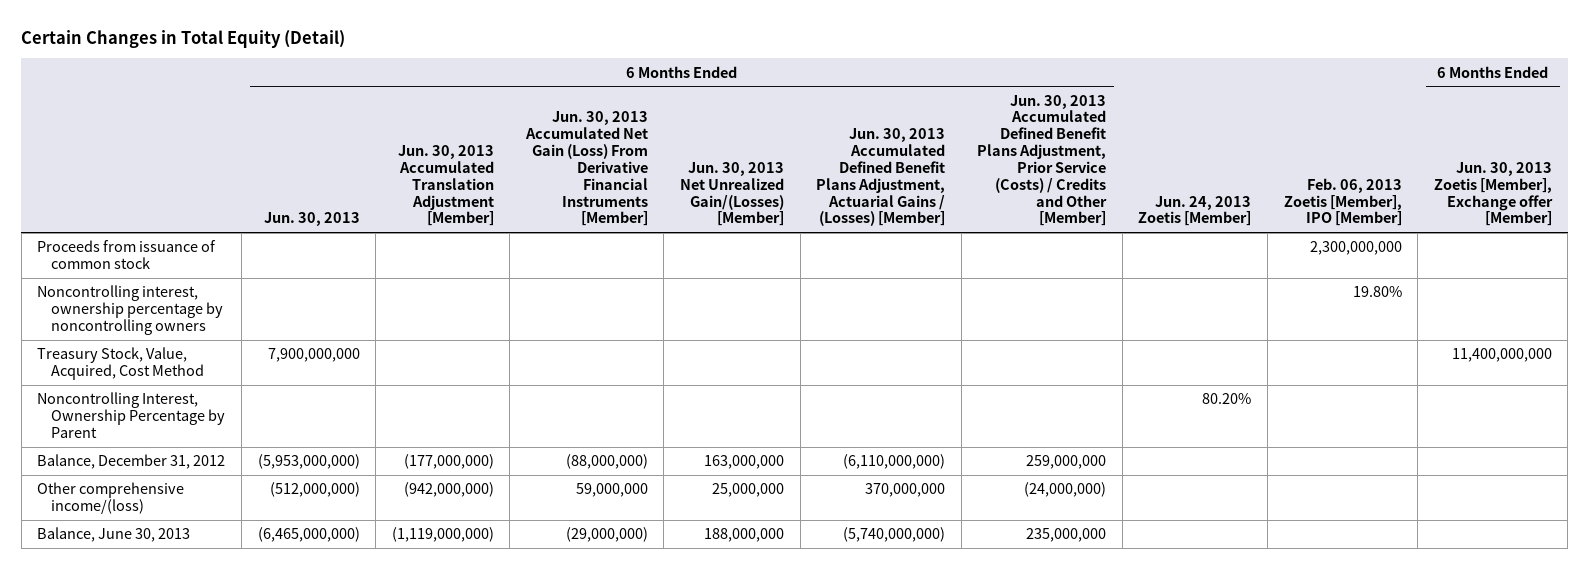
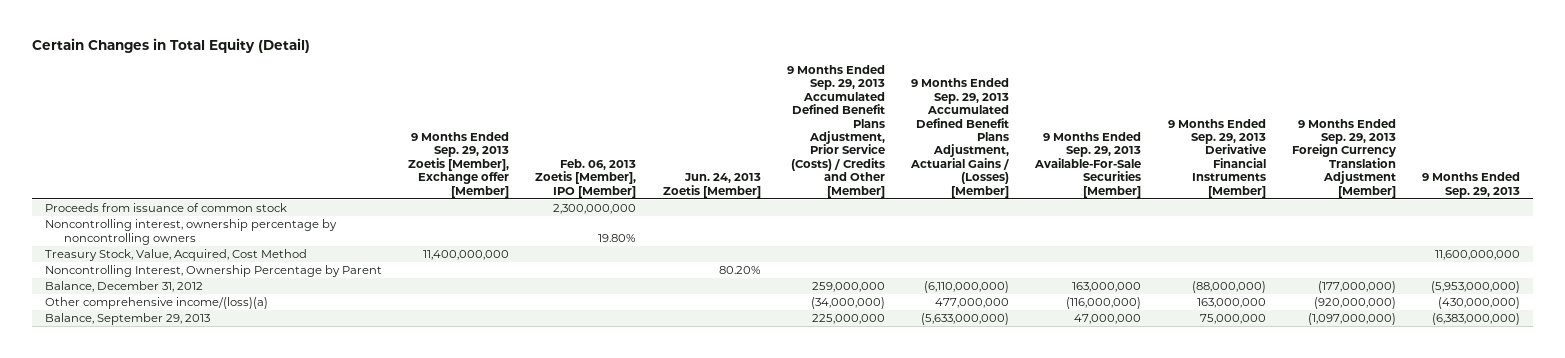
- | 6 Months Ended Jun. 30, 2013 | 6 Months Ended Jun. 30, 2013 Accumulated Translation Adjustment [Member] | 6 Months Ended Jun. 30, 2013 Accumulated Net Gain (Loss) From Derivative Financial Instruments [Member] | 6 Months Ended Jun. 30, 2013 Net Unrealized Gain/(Losses) [Member] | 6 Months Ended Jun. 30, 2013 Accumulated Defined Benefit Plans Adjustment, Actuarial Gains / (Losses) [Member] | 6 Months Ended Jun. 30, 2013 Accumulated Defined Benefit Plans Adjustment, Prior Service (Costs) / Credits and Other [Member] | Jun. 24, 2013 Zoetis [Member] | Feb. 06, 2013 Zoetis [Member], IPO [Member] | 6 Months Ended Jun. 30, 2013 Zoetis [Member], Exchange offer [Member]
+ | 9 Months Ended Sep. 29, 2013 Zoetis [Member], Exchange offer [Member] | Feb. 06, 2013 Zoetis [Member], IPO [Member] | Jun. 24, 2013 Zoetis [Member] | 9 Months Ended Sep. 29, 2013 Accumulated Defined Benefit Plans Adjustment, Prior Service (Costs) / Credits and Other [Member] | 9 Months Ended Sep. 29, 2013 Accumulated Defined Benefit Plans Adjustment, Actuarial Gains / (Losses) [Member] | 9 Months Ended Sep. 29, 2013 Available-For-Sale Securities [Member] | 9 Months Ended Sep. 29, 2013 Derivative Financial Instruments [Member] | 9 Months Ended Sep. 29, 2013 Foreign Currency Translation Adjustment [Member] | 9 Months Ended Sep. 29, 2013
- Other comprehensive income/(loss) | (512,000,000) | (942,000,000) | 59,000,000 | 25,000,000 | 370,000,000 | (24,000,000) | | |
- Balance, June 30, 2013 | (6,465,000,000) | (1,119,000,000) | (29,000,000) | 188,000,000 | (5,740,000,000) | 235,000,000 | | |
+ Other comprehensive income/(loss)(a) | | | | (34,000,000) | 477,000,000 | (116,000,000) | 163,000,000 | (920,000,000) | (430,000,000)
+ Balance, September 29, 2013 | | | | 225,000,000 | (5,633,000,000) | 47,000,000 | 75,000,000 | (1,097,000,000) | (6,383,000,000)

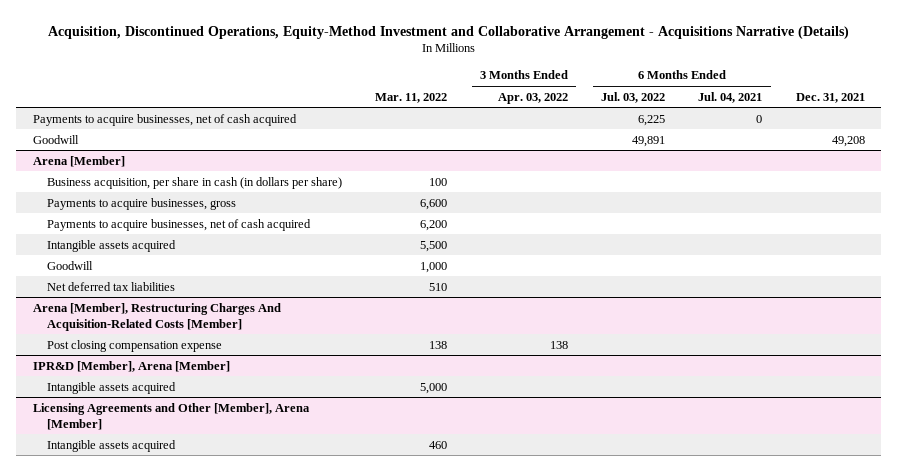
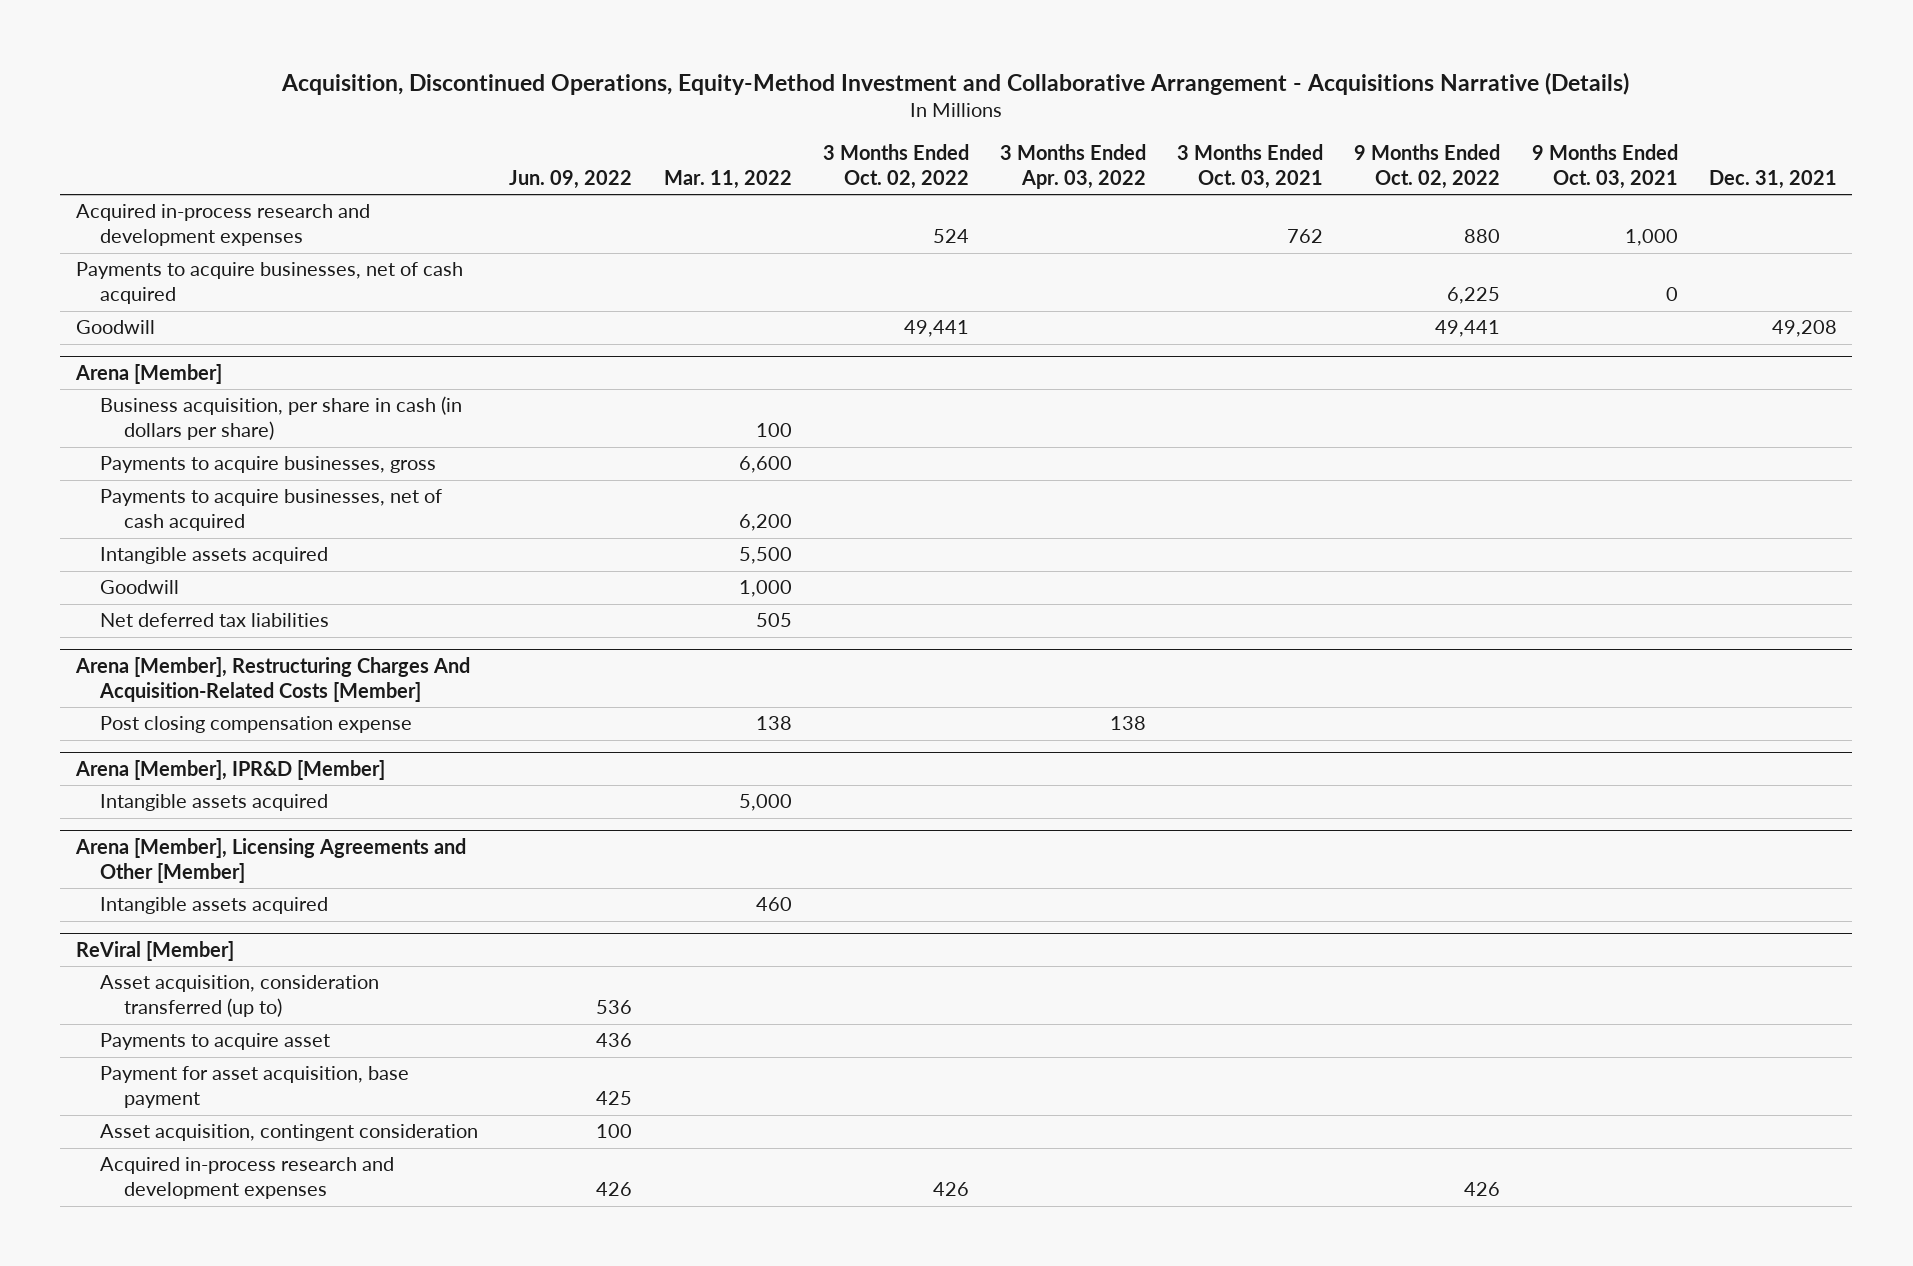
- | Mar. 11, 2022 | 3 Months Ended Apr. 03, 2022 | 6 Months Ended Jul. 03, 2022 | 6 Months Ended Jul. 04, 2021 | Dec. 31, 2021
+ | Jun. 09, 2022 | Mar. 11, 2022 | 3 Months Ended Oct. 02, 2022 | 3 Months Ended Apr. 03, 2022 | 3 Months Ended Oct. 03, 2021 | 9 Months Ended Oct. 02, 2022 | 9 Months Ended Oct. 03, 2021 | Dec. 31, 2021
+ Acquired in-process research and development expenses | | | 524 | | 762 | 880 | 1,000 |
@ Arena [Member]
- Net deferred tax liabilities | 510 | | | |
+ Net deferred tax liabilities | | 505 | | | | | |
- IPR&D [Member], Arena [Member]
+ Arena [Member], IPR&D [Member]
- Licensing Agreements and Other [Member], Arena [Member]
+ Arena [Member], Licensing Agreements and Other [Member]
+ ReViral [Member]
+ Asset acquisition, consideration transferred (up to) | 536 | | | | | | |
+ Payments to acquire asset | 436 | | | | | | |
+ Payment for asset acquisition, base payment | 425 | | | | | | |
+ Asset acquisition, contingent consideration | 100 | | | | | | |
+ Acquired in-process research and development expenses | 426 | | 426 | | | 426 | |

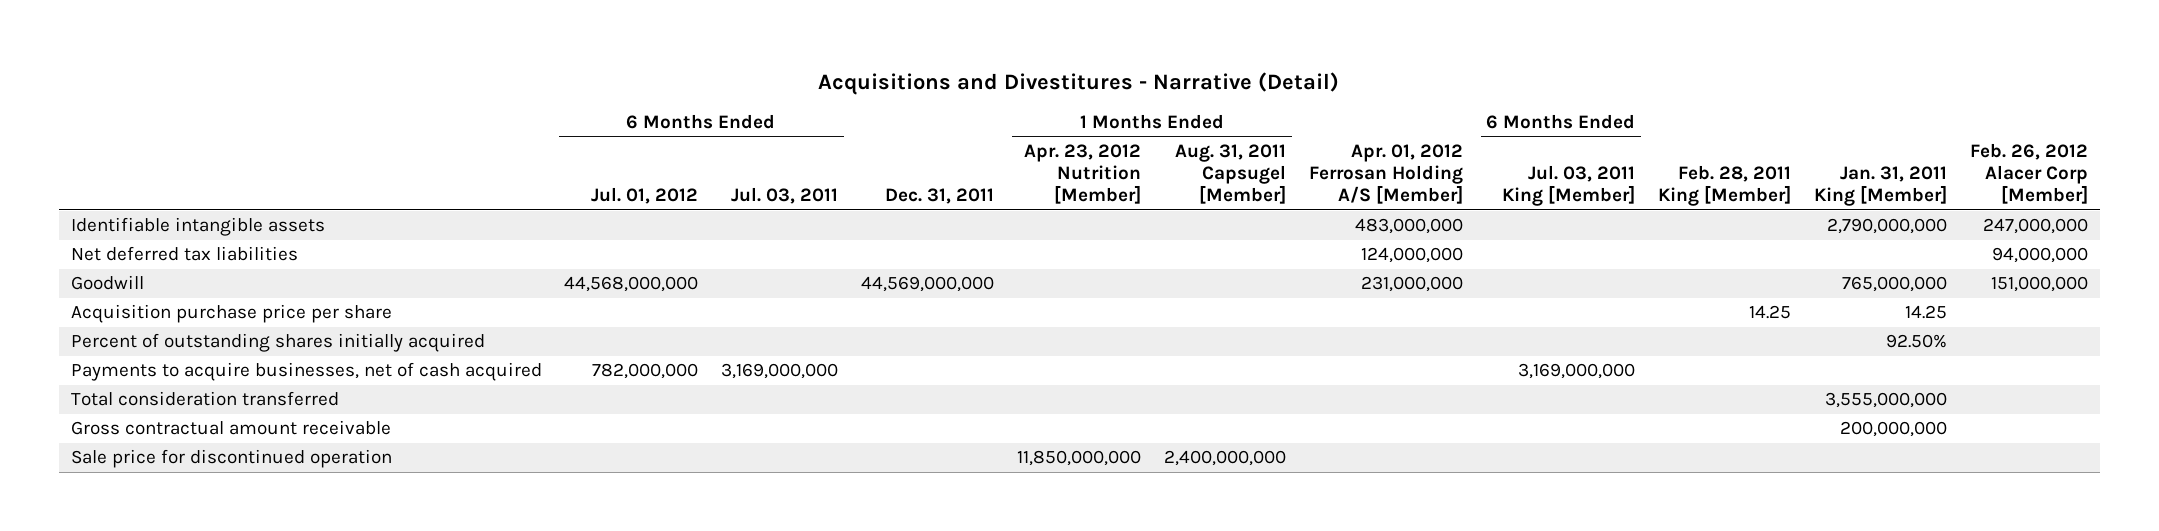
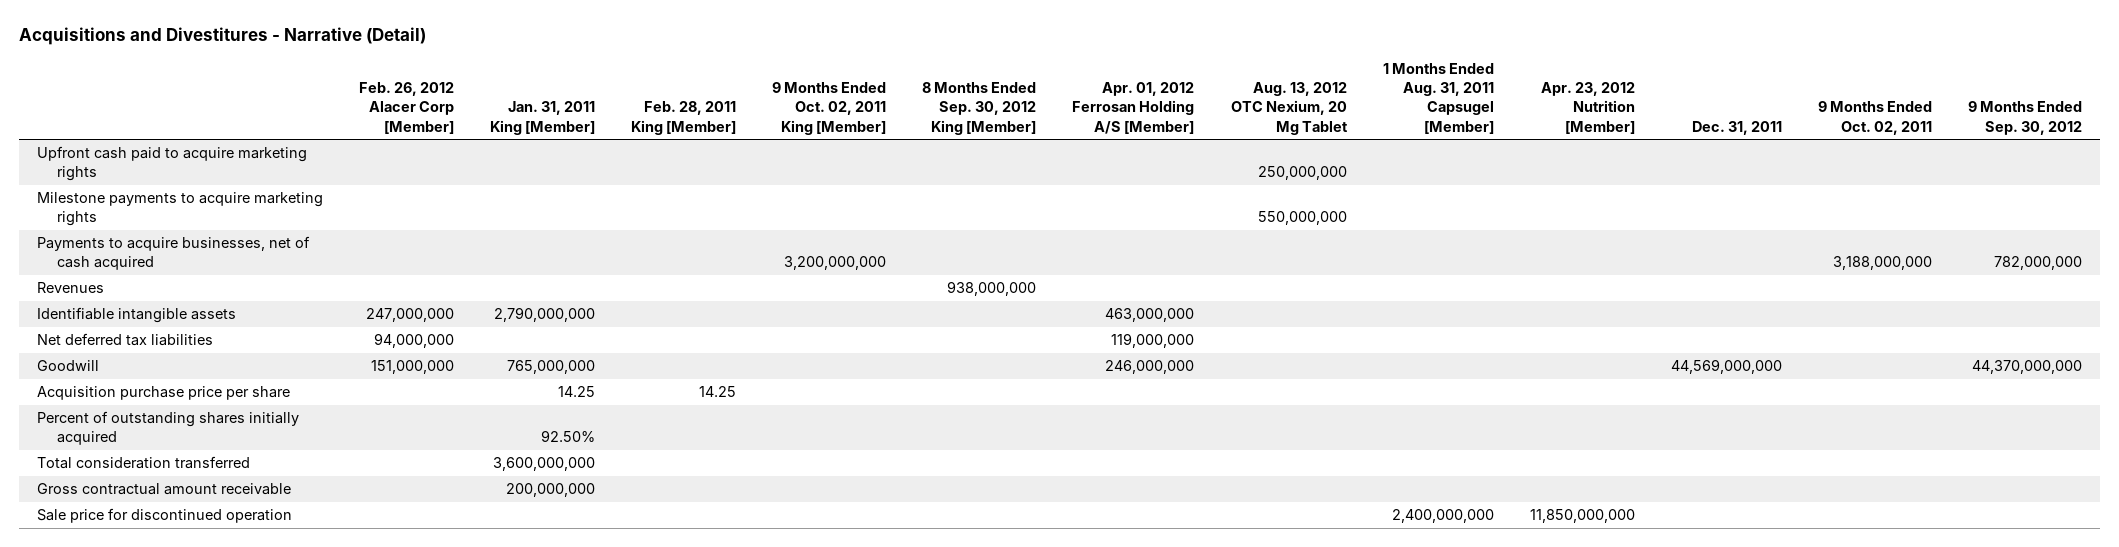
- | 6 Months Ended Jul. 01, 2012 | 6 Months Ended Jul. 03, 2011 | Dec. 31, 2011 | 1 Months Ended Apr. 23, 2012 Nutrition [Member] | 1 Months Ended Aug. 31, 2011 Capsugel [Member] | Apr. 01, 2012 Ferrosan Holding A/S [Member] | 6 Months Ended Jul. 03, 2011 King [Member] | Feb. 28, 2011 King [Member] | Jan. 31, 2011 King [Member] | Feb. 26, 2012 Alacer Corp [Member]
+ | Feb. 26, 2012 Alacer Corp [Member] | Jan. 31, 2011 King [Member] | Feb. 28, 2011 King [Member] | 9 Months Ended Oct. 02, 2011 King [Member] | 8 Months Ended Sep. 30, 2012 King [Member] | Apr. 01, 2012 Ferrosan Holding A/S [Member] | Aug. 13, 2012 OTC Nexium, 20 Mg Tablet | 1 Months Ended Aug. 31, 2011 Capsugel [Member] | Apr. 23, 2012 Nutrition [Member] | Dec. 31, 2011 | 9 Months Ended Oct. 02, 2011 | 9 Months Ended Sep. 30, 2012
- Identifiable intangible assets | | | | | | 483,000,000 | | | 2,790,000,000 | 247,000,000
- Net deferred tax liabilities | | | | | | 124,000,000 | | | | 94,000,000
- Goodwill | 44,568,000,000 | | 44,569,000,000 | | | 231,000,000 | | | 765,000,000 | 151,000,000
+ Upfront cash paid to acquire marketing rights | | | | | | | 250,000,000 | | | | |
+ Milestone payments to acquire marketing rights | | | | | | | 550,000,000 | | | | |
moved up: Payments to acquire businesses, net of cash acquired | | | | 3,200,000,000 | | | | | | | 3,188,000,000 | 782,000,000
+ Revenues | | | | | 938,000,000 | | | | | | |
+ Identifiable intangible assets | 247,000,000 | 2,790,000,000 | | | | 463,000,000 | | | | | |
+ Net deferred tax liabilities | 94,000,000 | | | | | 119,000,000 | | | | | |
+ Goodwill | 151,000,000 | 765,000,000 | | | | 246,000,000 | | | | 44,569,000,000 | | 44,370,000,000
- Total consideration transferred | | | | | | | | | 3,555,000,000 |
+ Total consideration transferred | | 3,600,000,000 | | | | | | | | | |

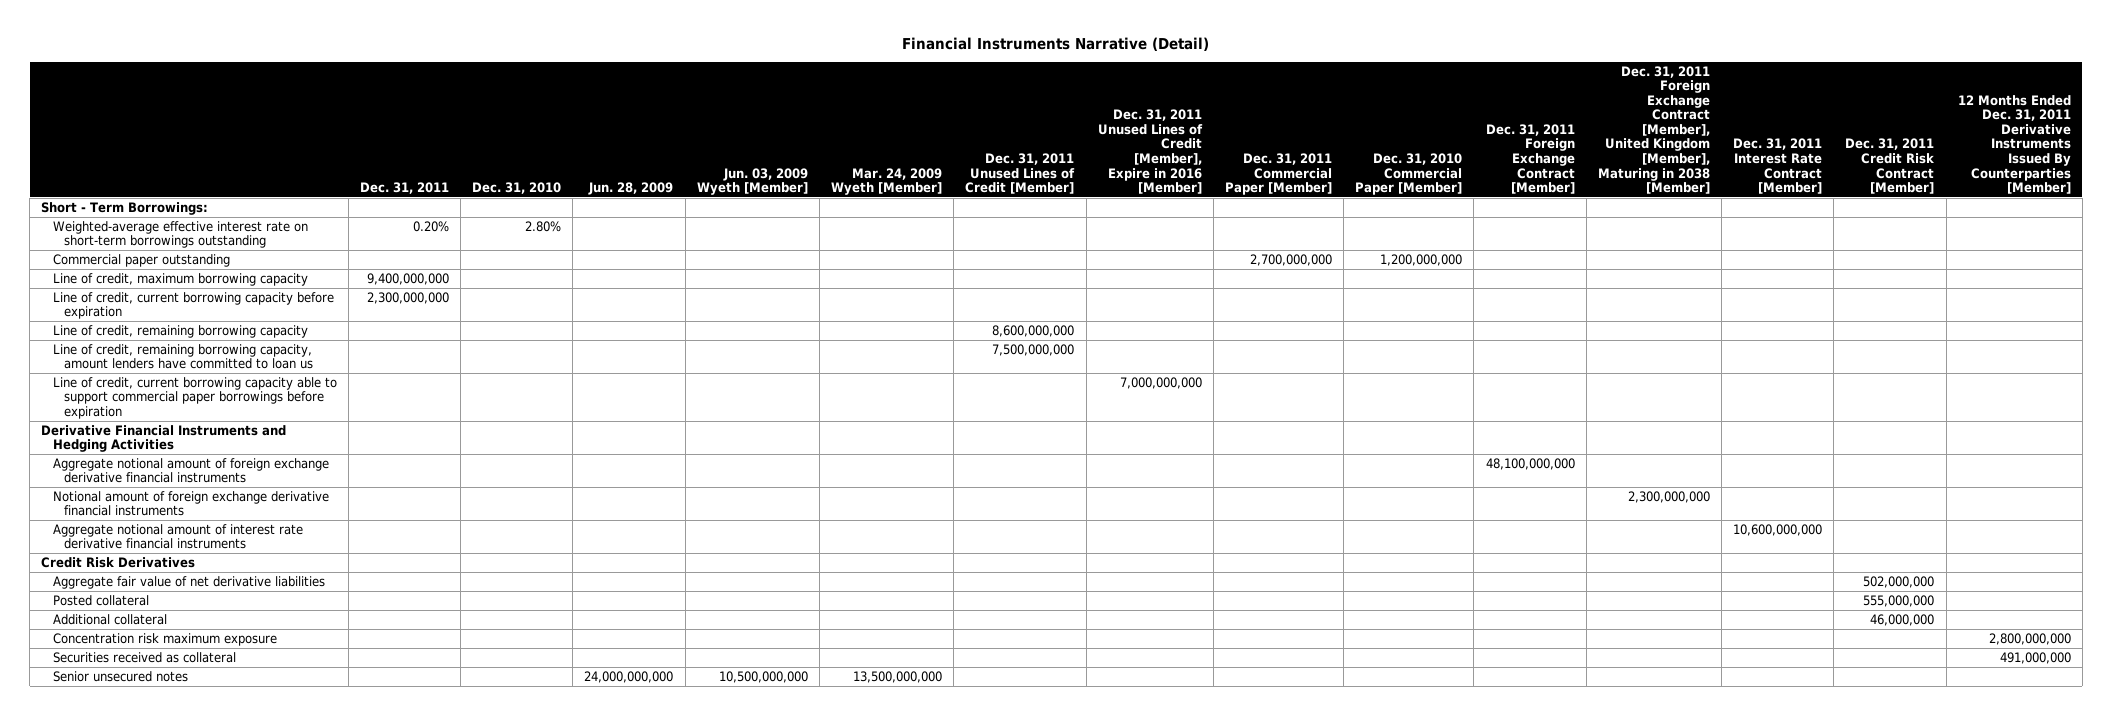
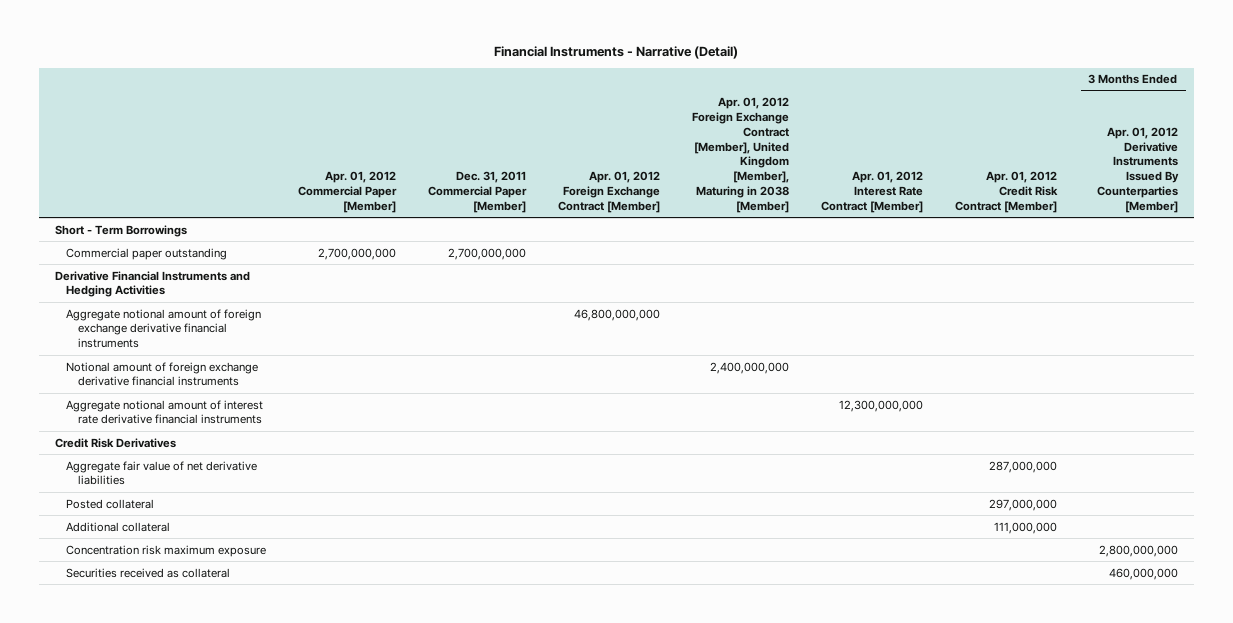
- Financial Instruments Narrative (Detail)
+ Financial Instruments - Narrative (Detail)
- | Dec. 31, 2011 | Dec. 31, 2010 | Jun. 28, 2009 | Jun. 03, 2009 Wyeth [Member] | Mar. 24, 2009 Wyeth [Member] | Dec. 31, 2011 Unused Lines of Credit [Member] | Dec. 31, 2011 Unused Lines of Credit [Member], Expire in 2016 [Member] | Dec. 31, 2011 Commercial Paper [Member] | Dec. 31, 2010 Commercial Paper [Member] | Dec. 31, 2011 Foreign Exchange Contract [Member] | Dec. 31, 2011 Foreign Exchange Contract [Member], United Kingdom [Member], Maturing in 2038 [Member] | Dec. 31, 2011 Interest Rate Contract [Member] | Dec. 31, 2011 Credit Risk Contract [Member] | 12 Months Ended Dec. 31, 2011 Derivative Instruments Issued By Counterparties [Member]
+ | Apr. 01, 2012 Commercial Paper [Member] | Dec. 31, 2011 Commercial Paper [Member] | Apr. 01, 2012 Foreign Exchange Contract [Member] | Apr. 01, 2012 Foreign Exchange Contract [Member], United Kingdom [Member], Maturing in 2038 [Member] | Apr. 01, 2012 Interest Rate Contract [Member] | Apr. 01, 2012 Credit Risk Contract [Member] | 3 Months Ended Apr. 01, 2012 Derivative Instruments Issued By Counterparties [Member]
- Short - Term Borrowings:
- Weighted-average effective interest rate on short-term borrowings outstanding | 0.20% | 2.80% | | | | | | | | | | | |
+ Short - Term Borrowings
- Line of credit, maximum borrowing capacity | 9,400,000,000 | | | | | | | | | | | | |
- Line of credit, current borrowing capacity before expiration | 2,300,000,000 | | | | | | | | | | | | |
- Line of credit, remaining borrowing capacity | | | | | | 8,600,000,000 | | | | | | | |
- Line of credit, remaining borrowing capacity, amount lenders have committed to loan us | | | | | | 7,500,000,000 | | | | | | | |
- Line of credit, current borrowing capacity able to support commercial paper borrowings before expiration | | | | | | | 7,000,000,000 | | | | | | |
- Senior unsecured notes | | | 24,000,000,000 | 10,500,000,000 | 13,500,000,000 | | | | | | | | |

